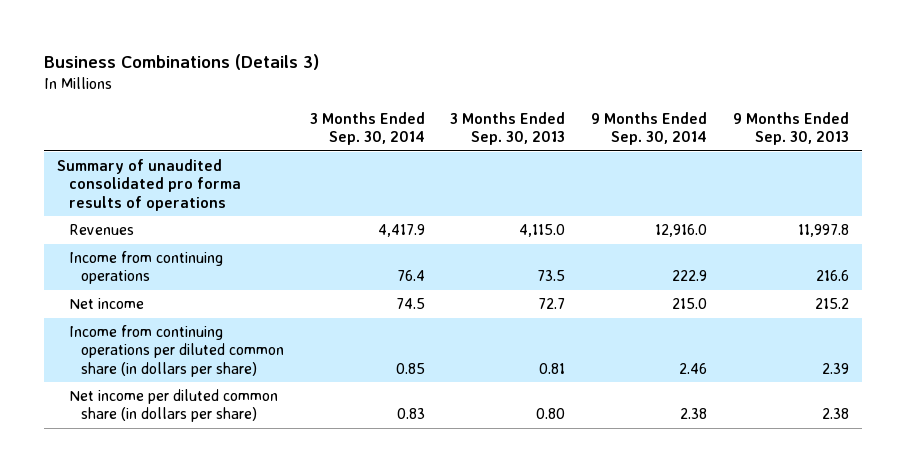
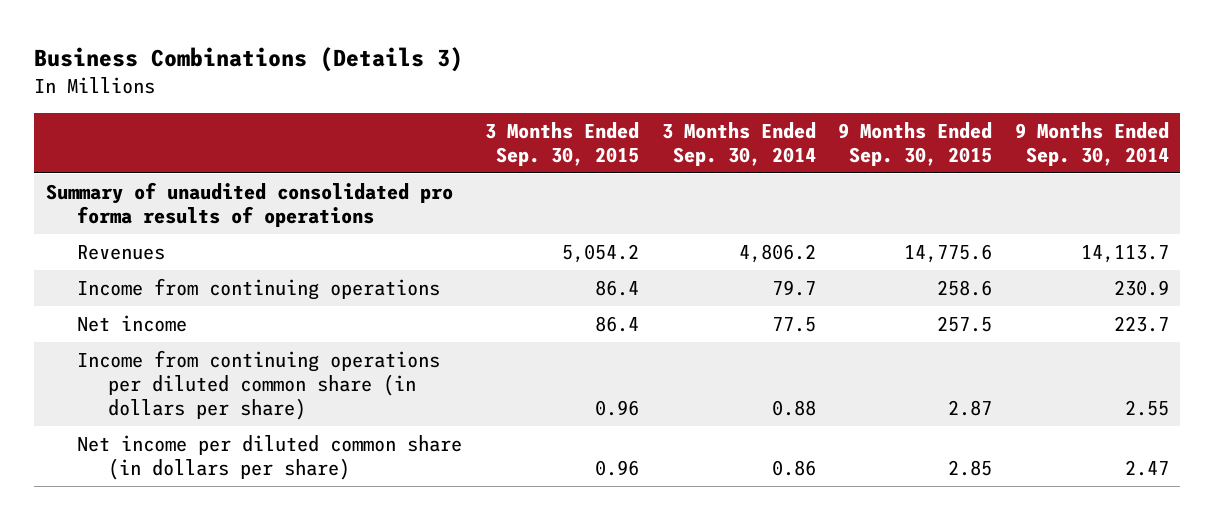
- | 3 Months Ended Sep. 30, 2014 | 3 Months Ended Sep. 30, 2013 | 9 Months Ended Sep. 30, 2014 | 9 Months Ended Sep. 30, 2013
+ | 3 Months Ended Sep. 30, 2015 | 3 Months Ended Sep. 30, 2014 | 9 Months Ended Sep. 30, 2015 | 9 Months Ended Sep. 30, 2014
- Revenues | 4,417.9 | 4,115.0 | 12,916.0 | 11,997.8
- Income from continuing operations | 76.4 | 73.5 | 222.9 | 216.6
- Net income | 74.5 | 72.7 | 215.0 | 215.2
- Income from continuing operations per diluted common share (in dollars per share) | 0.85 | 0.81 | 2.46 | 2.39
- Net income per diluted common share (in dollars per share) | 0.83 | 0.80 | 2.38 | 2.38
+ Revenues | 5,054.2 | 4,806.2 | 14,775.6 | 14,113.7
+ Income from continuing operations | 86.4 | 79.7 | 258.6 | 230.9
+ Net income | 86.4 | 77.5 | 257.5 | 223.7
+ Income from continuing operations per diluted common share (in dollars per share) | 0.96 | 0.88 | 2.87 | 2.55
+ Net income per diluted common share (in dollars per share) | 0.96 | 0.86 | 2.85 | 2.47

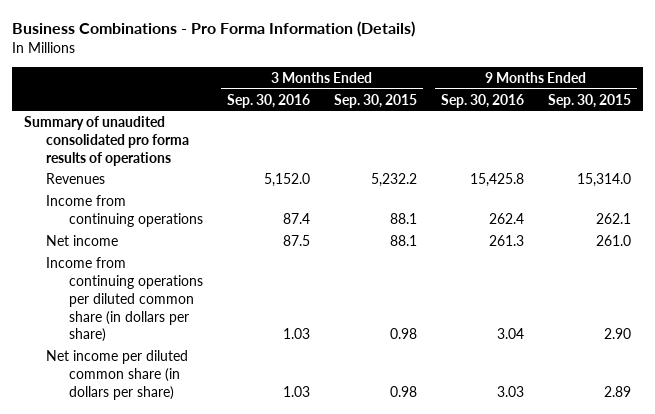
- Business Combinations (Details 3)
+ Business Combinations - Pro Forma Information (Details)
- | 3 Months Ended Sep. 30, 2015 | 3 Months Ended Sep. 30, 2014 | 9 Months Ended Sep. 30, 2015 | 9 Months Ended Sep. 30, 2014
+ | 3 Months Ended Sep. 30, 2016 | 3 Months Ended Sep. 30, 2015 | 9 Months Ended Sep. 30, 2016 | 9 Months Ended Sep. 30, 2015
- Revenues | 5,054.2 | 4,806.2 | 14,775.6 | 14,113.7
- Income from continuing operations | 86.4 | 79.7 | 258.6 | 230.9
- Net income | 86.4 | 77.5 | 257.5 | 223.7
- Income from continuing operations per diluted common share (in dollars per share) | 0.96 | 0.88 | 2.87 | 2.55
- Net income per diluted common share (in dollars per share) | 0.96 | 0.86 | 2.85 | 2.47
+ Revenues | 5,152.0 | 5,232.2 | 15,425.8 | 15,314.0
+ Income from continuing operations | 87.4 | 88.1 | 262.4 | 262.1
+ Net income | 87.5 | 88.1 | 261.3 | 261.0
+ Income from continuing operations per diluted common share (in dollars per share) | 1.03 | 0.98 | 3.04 | 2.90
+ Net income per diluted common share (in dollars per share) | 1.03 | 0.98 | 3.03 | 2.89

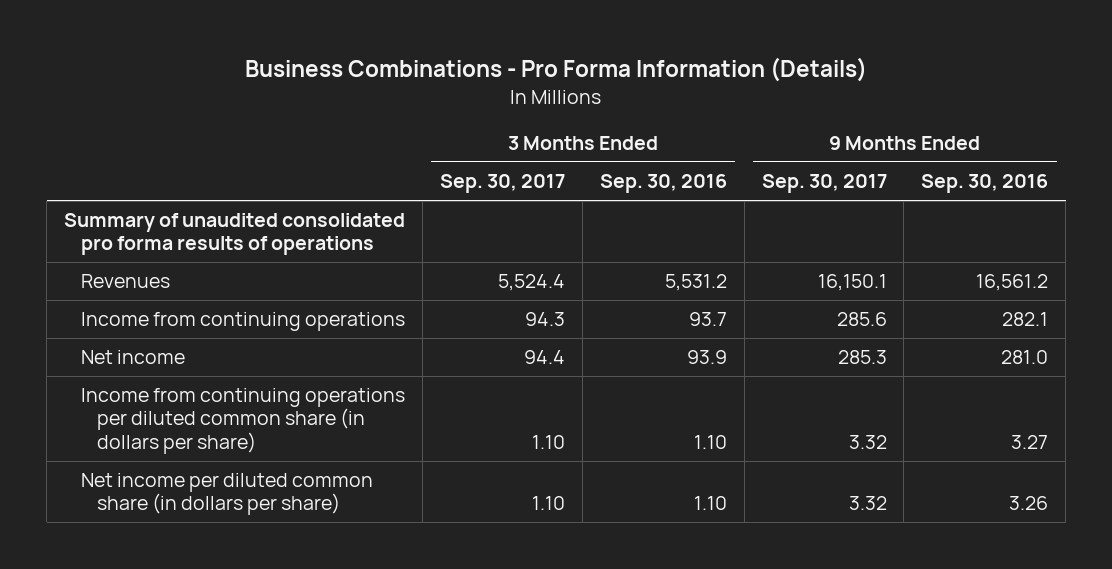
- | 3 Months Ended Sep. 30, 2016 | 3 Months Ended Sep. 30, 2015 | 9 Months Ended Sep. 30, 2016 | 9 Months Ended Sep. 30, 2015
+ | 3 Months Ended Sep. 30, 2017 | 3 Months Ended Sep. 30, 2016 | 9 Months Ended Sep. 30, 2017 | 9 Months Ended Sep. 30, 2016
- Revenues | 5,152.0 | 5,232.2 | 15,425.8 | 15,314.0
- Income from continuing operations | 87.4 | 88.1 | 262.4 | 262.1
- Net income | 87.5 | 88.1 | 261.3 | 261.0
- Income from continuing operations per diluted common share (in dollars per share) | 1.03 | 0.98 | 3.04 | 2.90
- Net income per diluted common share (in dollars per share) | 1.03 | 0.98 | 3.03 | 2.89
+ Revenues | 5,524.4 | 5,531.2 | 16,150.1 | 16,561.2
+ Income from continuing operations | 94.3 | 93.7 | 285.6 | 282.1
+ Net income | 94.4 | 93.9 | 285.3 | 281.0
+ Income from continuing operations per diluted common share (in dollars per share) | 1.10 | 1.10 | 3.32 | 3.27
+ Net income per diluted common share (in dollars per share) | 1.10 | 1.10 | 3.32 | 3.26

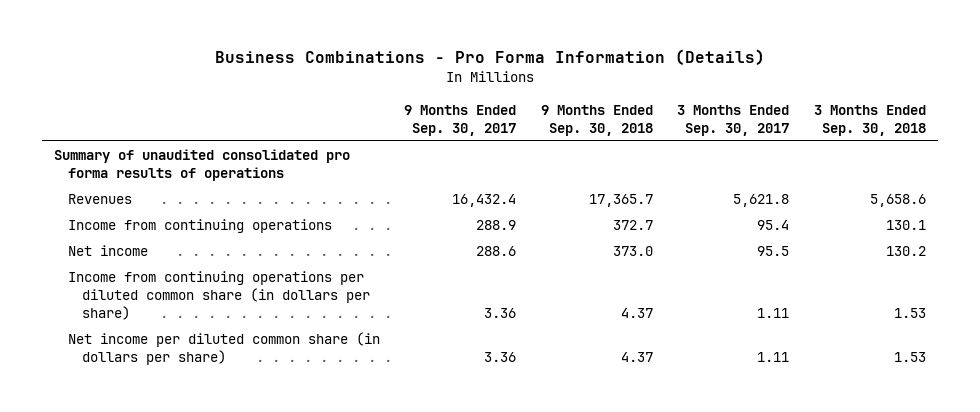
- | 3 Months Ended Sep. 30, 2017 | 3 Months Ended Sep. 30, 2016 | 9 Months Ended Sep. 30, 2017 | 9 Months Ended Sep. 30, 2016
+ | 9 Months Ended Sep. 30, 2017 | 9 Months Ended Sep. 30, 2018 | 3 Months Ended Sep. 30, 2017 | 3 Months Ended Sep. 30, 2018
- Revenues | 5,524.4 | 5,531.2 | 16,150.1 | 16,561.2
- Income from continuing operations | 94.3 | 93.7 | 285.6 | 282.1
- Net income | 94.4 | 93.9 | 285.3 | 281.0
- Income from continuing operations per diluted common share (in dollars per share) | 1.10 | 1.10 | 3.32 | 3.27
- Net income per diluted common share (in dollars per share) | 1.10 | 1.10 | 3.32 | 3.26
+ Revenues | 16,432.4 | 17,365.7 | 5,621.8 | 5,658.6
+ Income from continuing operations | 288.9 | 372.7 | 95.4 | 130.1
+ Net income | 288.6 | 373.0 | 95.5 | 130.2
+ Income from continuing operations per diluted common share (in dollars per share) | 3.36 | 4.37 | 1.11 | 1.53
+ Net income per diluted common share (in dollars per share) | 3.36 | 4.37 | 1.11 | 1.53

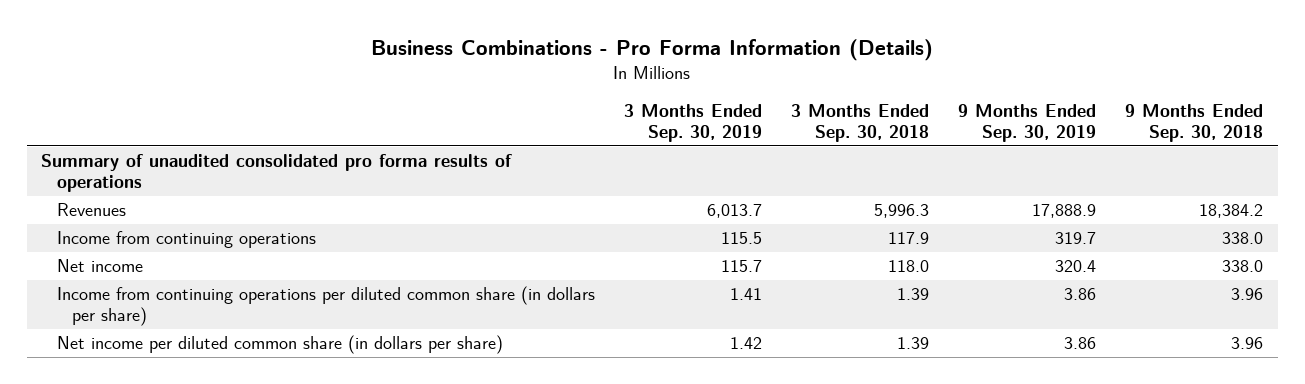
- | 9 Months Ended Sep. 30, 2017 | 9 Months Ended Sep. 30, 2018 | 3 Months Ended Sep. 30, 2017 | 3 Months Ended Sep. 30, 2018
+ | 3 Months Ended Sep. 30, 2019 | 3 Months Ended Sep. 30, 2018 | 9 Months Ended Sep. 30, 2019 | 9 Months Ended Sep. 30, 2018
- Revenues | 16,432.4 | 17,365.7 | 5,621.8 | 5,658.6
- Income from continuing operations | 288.9 | 372.7 | 95.4 | 130.1
- Net income | 288.6 | 373.0 | 95.5 | 130.2
- Income from continuing operations per diluted common share (in dollars per share) | 3.36 | 4.37 | 1.11 | 1.53
- Net income per diluted common share (in dollars per share) | 3.36 | 4.37 | 1.11 | 1.53
+ Revenues | 6,013.7 | 5,996.3 | 17,888.9 | 18,384.2
+ Income from continuing operations | 115.5 | 117.9 | 319.7 | 338.0
+ Net income | 115.7 | 118.0 | 320.4 | 338.0
+ Income from continuing operations per diluted common share (in dollars per share) | 1.41 | 1.39 | 3.86 | 3.96
+ Net income per diluted common share (in dollars per share) | 1.42 | 1.39 | 3.86 | 3.96

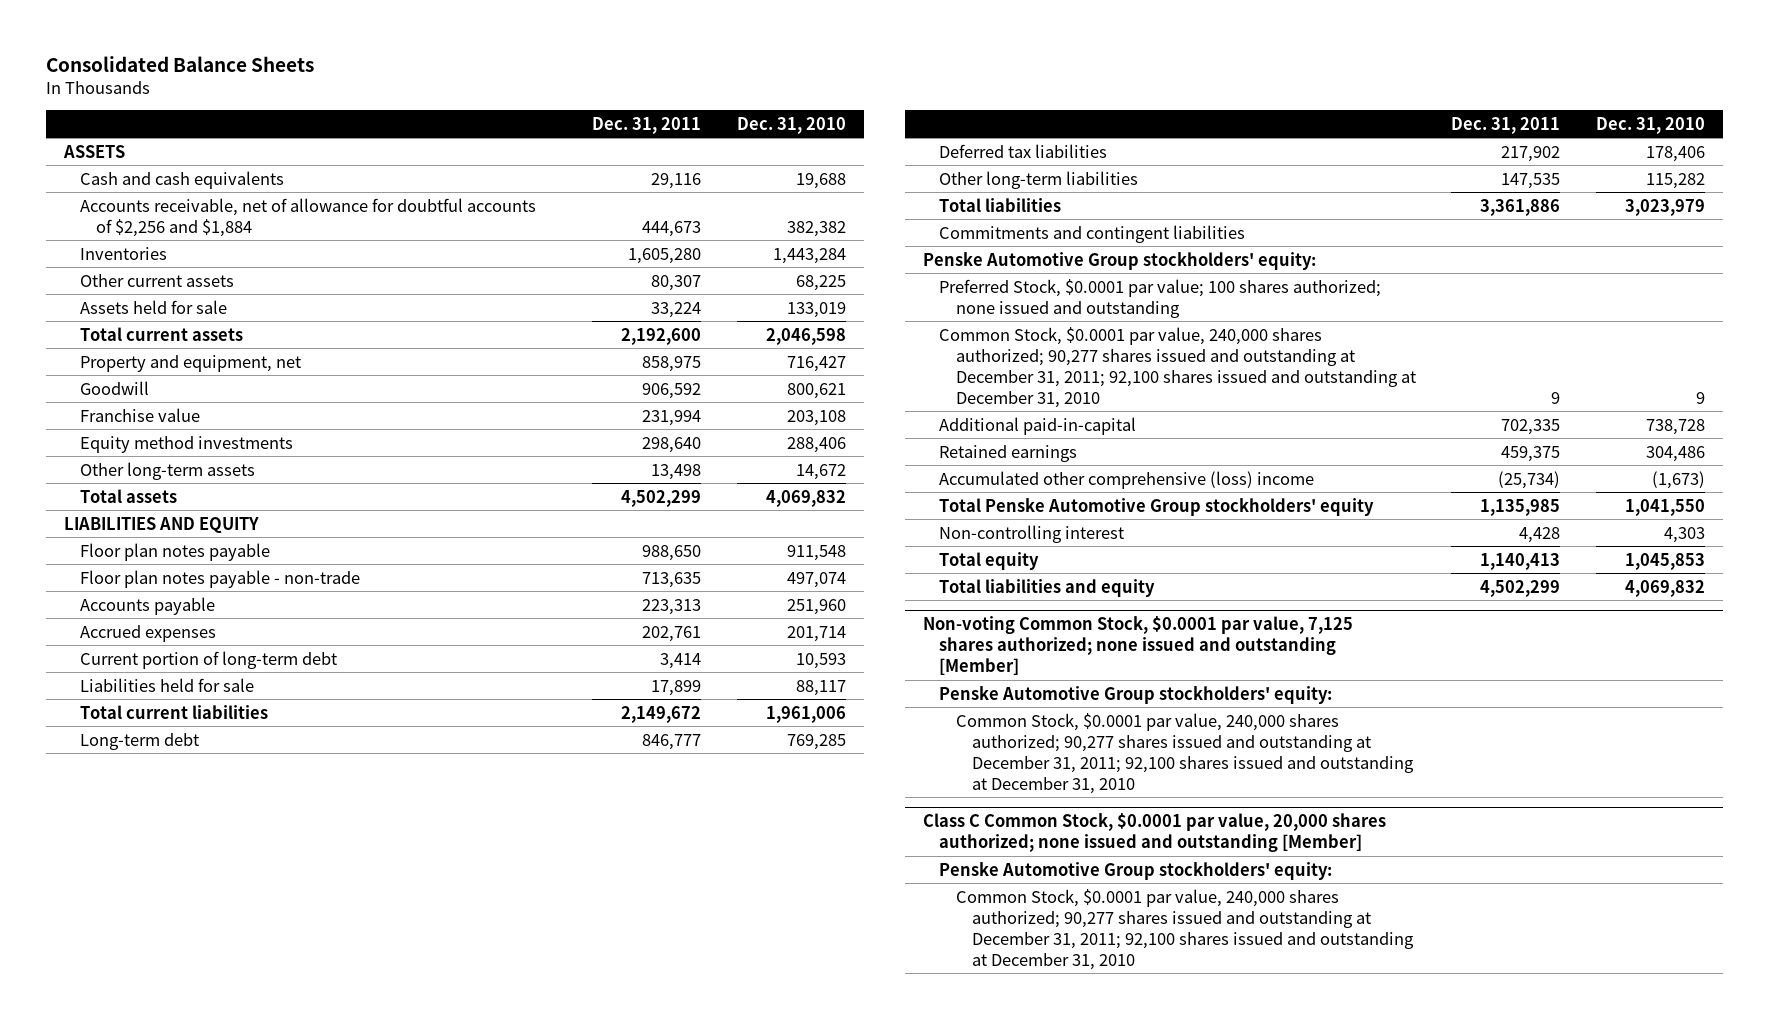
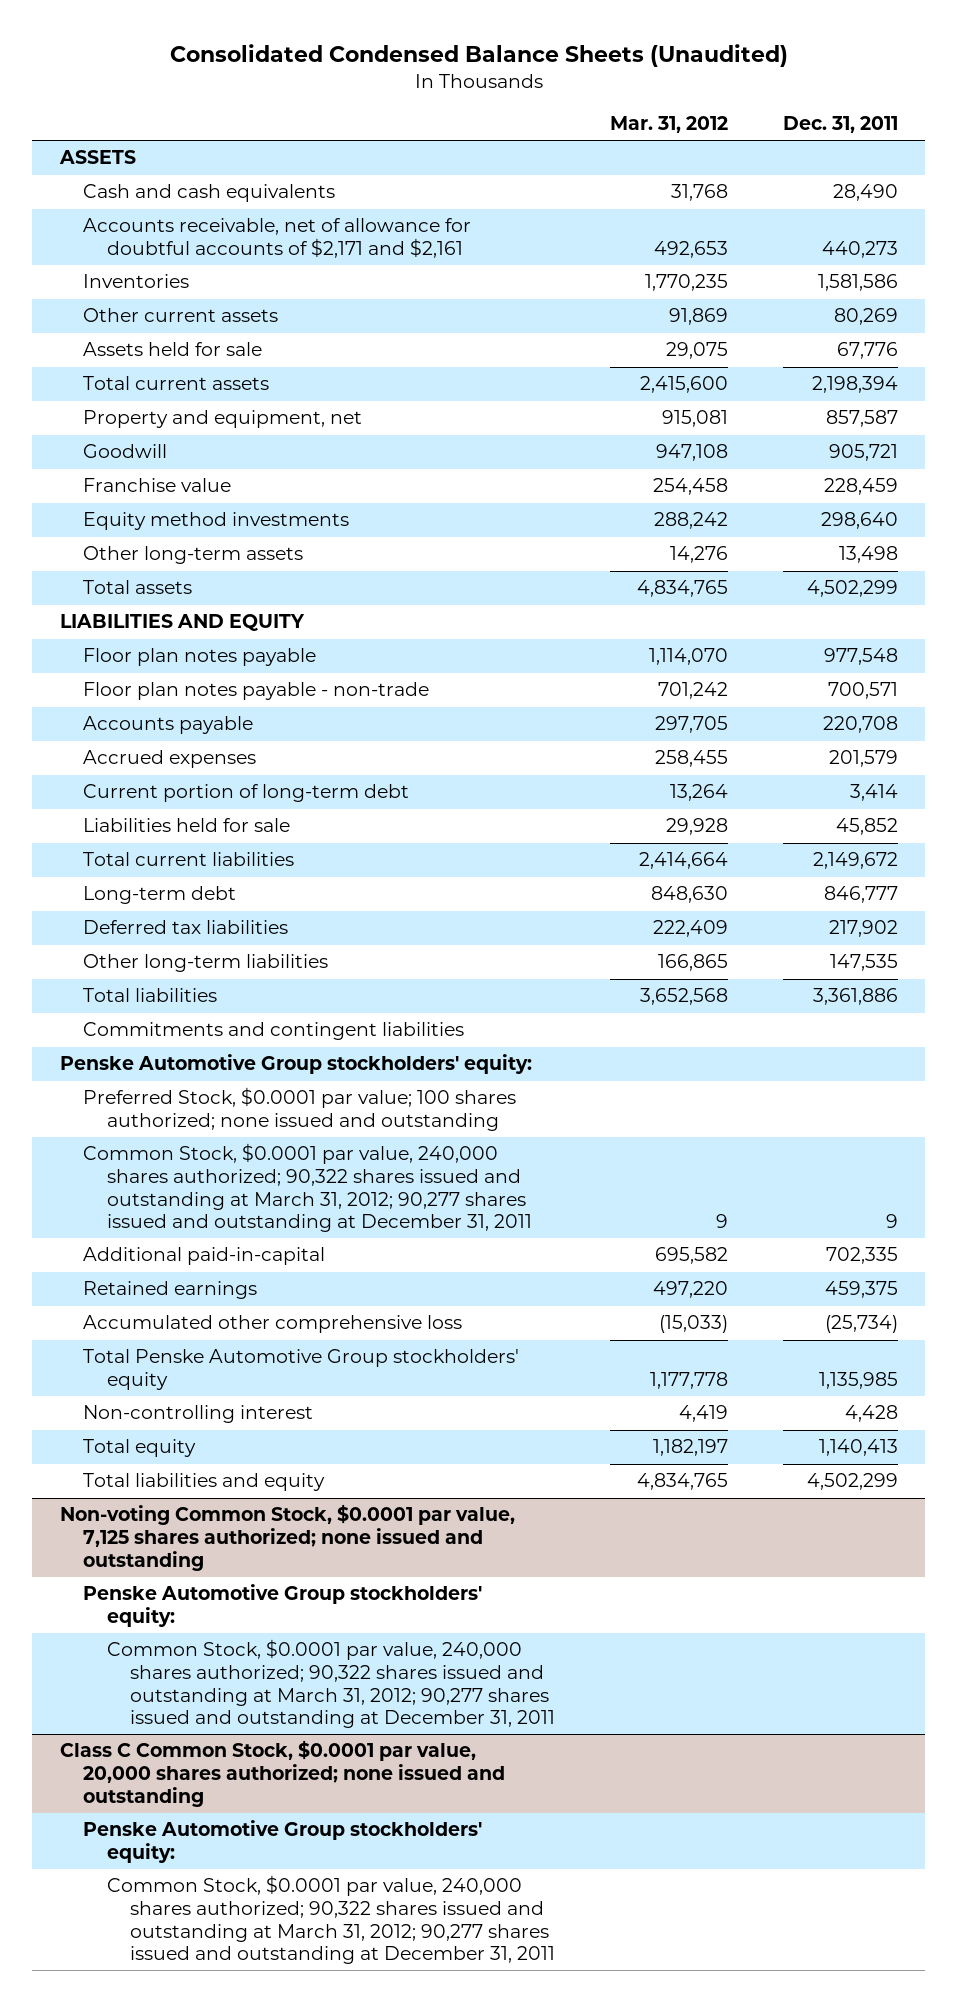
- Consolidated Balance Sheets
+ Consolidated Condensed Balance Sheets (Unaudited)
- | Dec. 31, 2011 | Dec. 31, 2010
+ | Mar. 31, 2012 | Dec. 31, 2011
- Cash and cash equivalents | 29,116 | 19,688
- Accounts receivable, net of allowance for doubtful accounts of $2,256 and $1,884 | 444,673 | 382,382
- Inventories | 1,605,280 | 1,443,284
- Other current assets | 80,307 | 68,225
- Assets held for sale | 33,224 | 133,019
- Total current assets | 2,192,600 | 2,046,598
- Property and equipment, net | 858,975 | 716,427
- Goodwill | 906,592 | 800,621
- Franchise value | 231,994 | 203,108
+ Cash and cash equivalents | 31,768 | 28,490
+ Accounts receivable, net of allowance for doubtful accounts of $2,171 and $2,161 | 492,653 | 440,273
+ Inventories | 1,770,235 | 1,581,586
+ Other current assets | 91,869 | 80,269
+ Assets held for sale | 29,075 | 67,776
+ Total current assets | 2,415,600 | 2,198,394
+ Property and equipment, net | 915,081 | 857,587
+ Goodwill | 947,108 | 905,721
+ Franchise value | 254,458 | 228,459
- Floor plan notes payable | 988,650 | 911,548
- Floor plan notes payable - non-trade | 713,635 | 497,074
- Accounts payable | 223,313 | 251,960
- Accrued expenses | 202,761 | 201,714
+ Floor plan notes payable | 1,114,070 | 977,548
+ Floor plan notes payable - non-trade | 701,242 | 700,571
+ Accounts payable | 297,705 | 220,708
+ Accrued expenses | 258,455 | 201,579
- Liabilities held for sale | 17,899 | 88,117
+ Liabilities held for sale | 29,928 | 45,852
- Common Stock, $0.0001 par value, 240,000 shares authorized; 90,277 shares issued and outstanding at December 31, 2011; 92,100 shares issued and outstanding at December 31, 2010 | 9 | 9
+ Common Stock, $0.0001 par value, 240,000 shares authorized; 90,322 shares issued and outstanding at March 31, 2012; 90,277 shares issued and outstanding at December 31, 2011 | 9 | 9
- Accumulated other comprehensive (loss) income | (25,734) | (1,673)
+ Accumulated other comprehensive loss | (15,033) | (25,734)
- Non-voting Common Stock, $0.0001 par value, 7,125 shares authorized; none issued and outstanding [Member]
+ Non-voting Common Stock, $0.0001 par value, 7,125 shares authorized; none issued and outstanding
- Common Stock, $0.0001 par value, 240,000 shares authorized; 90,277 shares issued and outstanding at December 31, 2011; 92,100 shares issued and outstanding at December 31, 2010
- Class C Common Stock, $0.0001 par value, 20,000 shares authorized; none issued and outstanding [Member]
+ Common Stock, $0.0001 par value, 240,000 shares authorized; 90,322 shares issued and outstanding at March 31, 2012; 90,277 shares issued and outstanding at December 31, 2011
+ Class C Common Stock, $0.0001 par value, 20,000 shares authorized; none issued and outstanding
- Common Stock, $0.0001 par value, 240,000 shares authorized; 90,277 shares issued and outstanding at December 31, 2011; 92,100 shares issued and outstanding at December 31, 2010
+ Common Stock, $0.0001 par value, 240,000 shares authorized; 90,322 shares issued and outstanding at March 31, 2012; 90,277 shares issued and outstanding at December 31, 2011

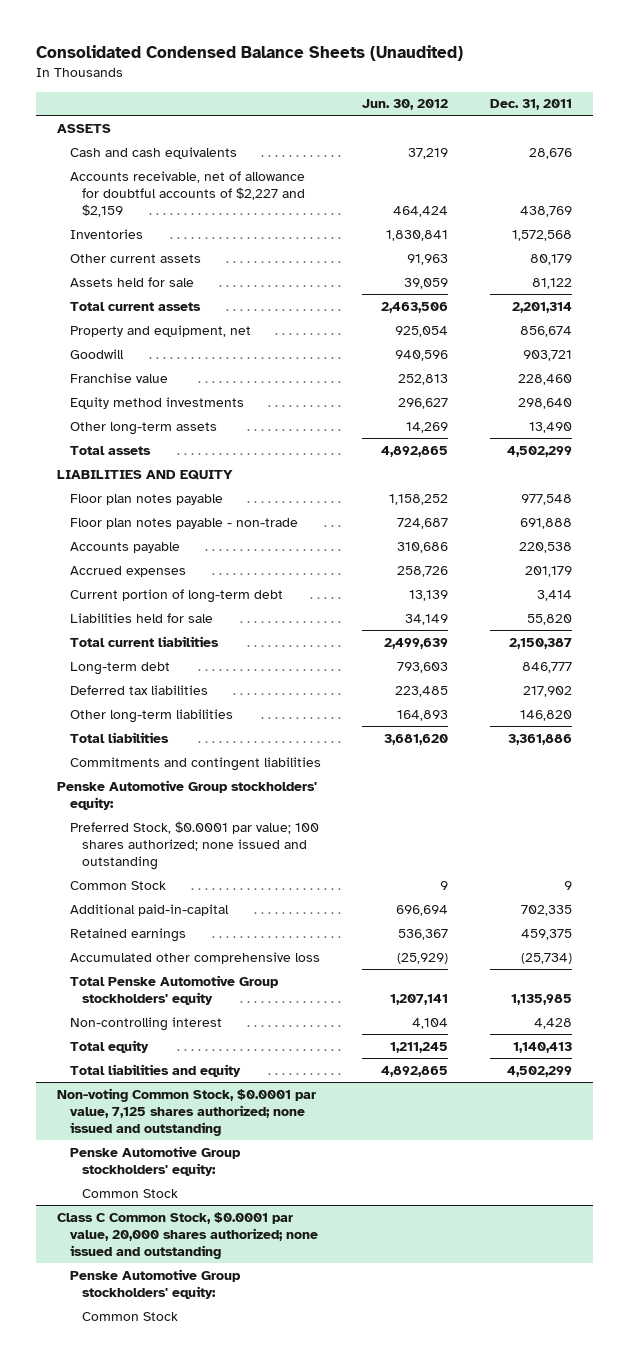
- | Mar. 31, 2012 | Dec. 31, 2011
+ | Jun. 30, 2012 | Dec. 31, 2011
- Cash and cash equivalents | 31,768 | 28,490
- Accounts receivable, net of allowance for doubtful accounts of $2,171 and $2,161 | 492,653 | 440,273
- Inventories | 1,770,235 | 1,581,586
- Other current assets | 91,869 | 80,269
- Assets held for sale | 29,075 | 67,776
- Total current assets | 2,415,600 | 2,198,394
- Property and equipment, net | 915,081 | 857,587
- Goodwill | 947,108 | 905,721
- Franchise value | 254,458 | 228,459
+ Cash and cash equivalents | 37,219 | 28,676
+ Accounts receivable, net of allowance for doubtful accounts of $2,227 and $2,159 | 464,424 | 438,769
+ Inventories | 1,830,841 | 1,572,568
+ Other current assets | 91,963 | 80,179
+ Assets held for sale | 39,059 | 81,122
+ Total current assets | 2,463,506 | 2,201,314
+ Property and equipment, net | 925,054 | 856,674
+ Goodwill | 940,596 | 903,721
+ Franchise value | 252,813 | 228,460
- Other long-term assets | 14,276 | 13,498
+ Other long-term assets | 14,269 | 13,490
- Floor plan notes payable - non-trade | 701,242 | 700,571
- Accounts payable | 297,705 | 220,708
- Accrued expenses | 258,455 | 201,579
+ Floor plan notes payable - non-trade | 724,687 | 691,888
+ Accounts payable | 310,686 | 220,538
+ Accrued expenses | 258,726 | 201,179
- Liabilities held for sale | 29,928 | 45,852
- Total current liabilities | 2,414,664 | 2,149,672
+ Liabilities held for sale | 34,149 | 55,820
+ Total current liabilities | 2,499,639 | 2,150,387
- Other long-term liabilities | 166,865 | 147,535
+ Other long-term liabilities | 164,893 | 146,820
- Common Stock, $0.0001 par value, 240,000 shares authorized; 90,322 shares issued and outstanding at March 31, 2012; 90,277 shares issued and outstanding at December 31, 2011 | 9 | 9
+ Common Stock | 9 | 9
@ Non-voting Common Stock, $0.0001 par value, 7,125 shares authorized; none issued and outstanding
- Common Stock, $0.0001 par value, 240,000 shares authorized; 90,322 shares issued and outstanding at March 31, 2012; 90,277 shares issued and outstanding at December 31, 2011
+ Common Stock
@ Class C Common Stock, $0.0001 par value, 20,000 shares authorized; none issued and outstanding
- Common Stock, $0.0001 par value, 240,000 shares authorized; 90,322 shares issued and outstanding at March 31, 2012; 90,277 shares issued and outstanding at December 31, 2011
+ Common Stock

